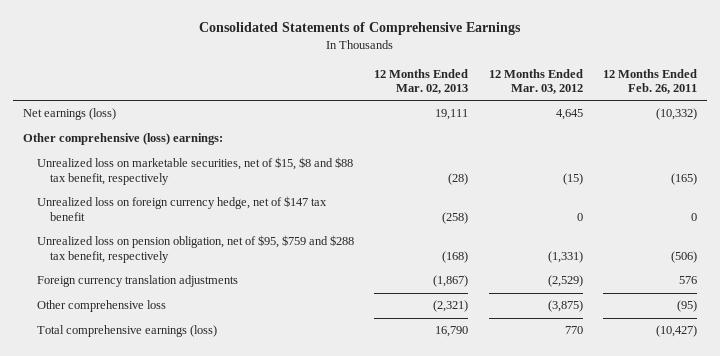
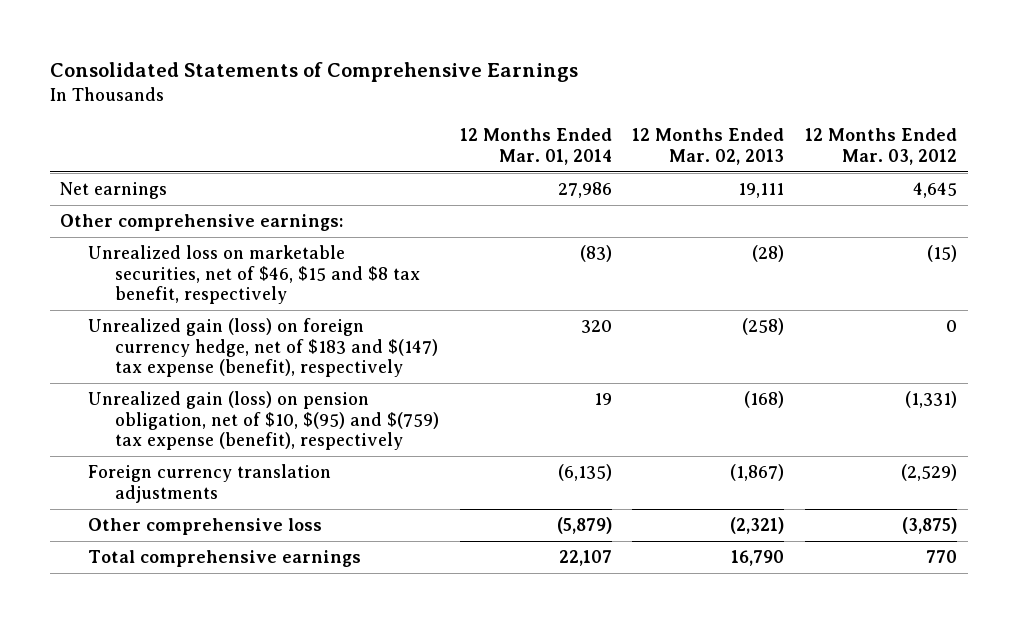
- | 12 Months Ended Mar. 02, 2013 | 12 Months Ended Mar. 03, 2012 | 12 Months Ended Feb. 26, 2011
+ | 12 Months Ended Mar. 01, 2014 | 12 Months Ended Mar. 02, 2013 | 12 Months Ended Mar. 03, 2012
- Net earnings (loss) | 19,111 | 4,645 | (10,332)
- Other comprehensive (loss) earnings:
- Unrealized loss on marketable securities, net of $15, $8 and $88 tax benefit, respectively | (28) | (15) | (165)
- Unrealized loss on foreign currency hedge, net of $147 tax benefit | (258) | 0 | 0
- Unrealized loss on pension obligation, net of $95, $759 and $288 tax benefit, respectively | (168) | (1,331) | (506)
+ Net earnings | 27,986 | 19,111 | 4,645
+ Other comprehensive earnings:
+ Unrealized loss on marketable securities, net of $46, $15 and $8 tax benefit, respectively | (83) | (28) | (15)
+ Unrealized gain (loss) on foreign currency hedge, net of $183 and $(147) tax expense (benefit), respectively | 320 | (258) | 0
+ Unrealized gain (loss) on pension obligation, net of $10, $(95) and $(759) tax expense (benefit), respectively | 19 | (168) | (1,331)
- Total comprehensive earnings (loss) | 16,790 | 770 | (10,427)
+ Total comprehensive earnings | 22,107 | 16,790 | 770

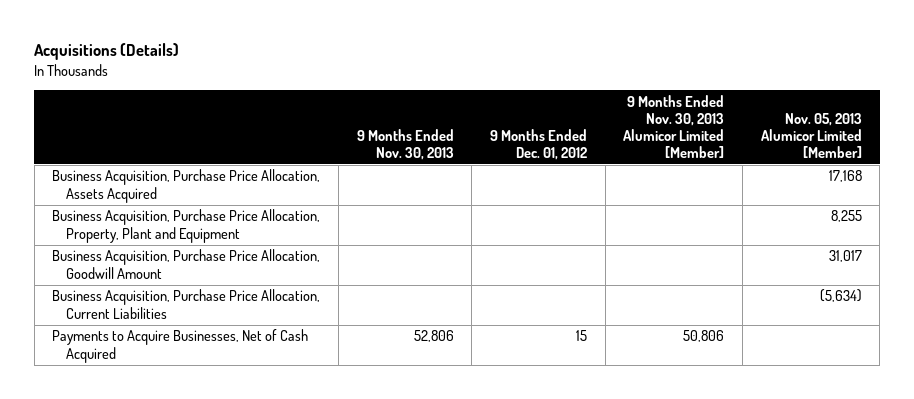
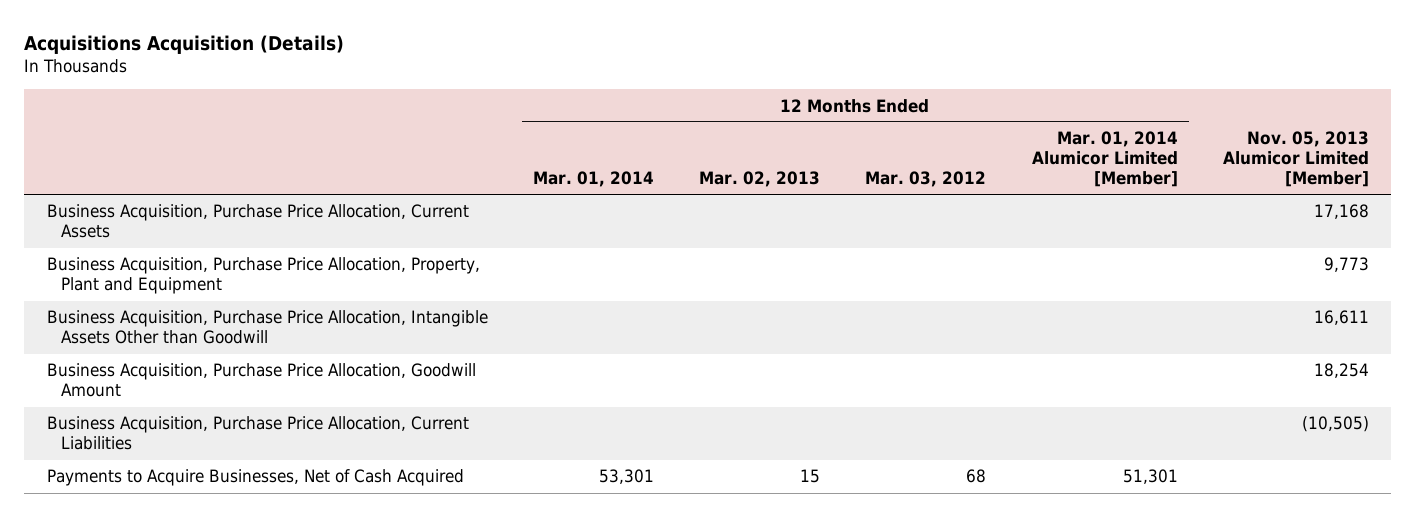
- Acquisitions (Details)
+ Acquisitions Acquisition (Details)
- | 9 Months Ended Nov. 30, 2013 | 9 Months Ended Dec. 01, 2012 | 9 Months Ended Nov. 30, 2013 Alumicor Limited [Member] | Nov. 05, 2013 Alumicor Limited [Member]
+ | 12 Months Ended Mar. 01, 2014 | 12 Months Ended Mar. 02, 2013 | 12 Months Ended Mar. 03, 2012 | 12 Months Ended Mar. 01, 2014 Alumicor Limited [Member] | Nov. 05, 2013 Alumicor Limited [Member]
- Business Acquisition, Purchase Price Allocation, Assets Acquired | | | | 17,168
- Business Acquisition, Purchase Price Allocation, Property, Plant and Equipment | | | | 8,255
- Business Acquisition, Purchase Price Allocation, Goodwill Amount | | | | 31,017
- Business Acquisition, Purchase Price Allocation, Current Liabilities | | | | (5,634)
+ Business Acquisition, Purchase Price Allocation, Current Assets | | | | | 17,168
+ Business Acquisition, Purchase Price Allocation, Property, Plant and Equipment | | | | | 9,773
+ Business Acquisition, Purchase Price Allocation, Intangible Assets Other than Goodwill | | | | | 16,611
+ Business Acquisition, Purchase Price Allocation, Goodwill Amount | | | | | 18,254
+ Business Acquisition, Purchase Price Allocation, Current Liabilities | | | | | (10,505)

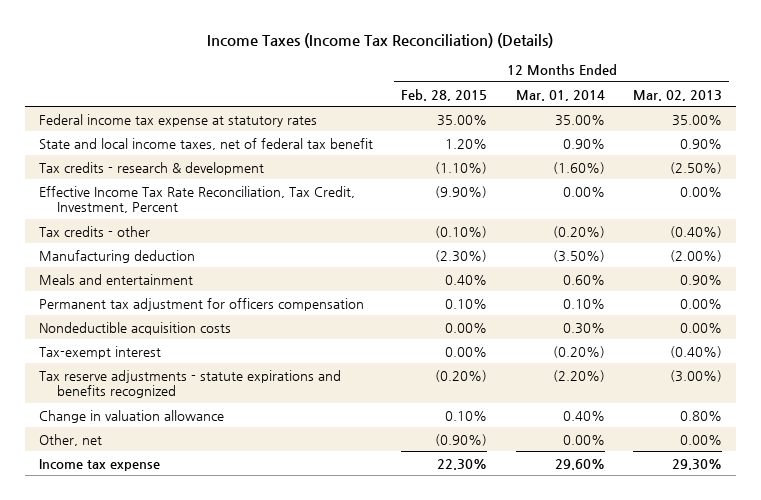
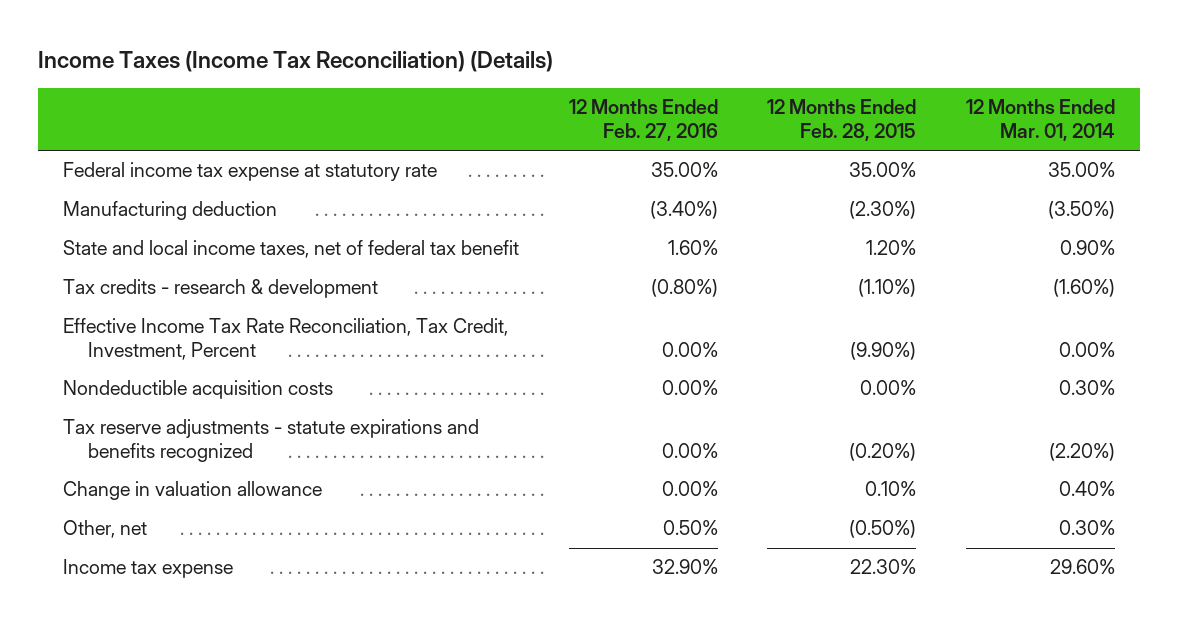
- | 12 Months Ended Feb. 28, 2015 | 12 Months Ended Mar. 01, 2014 | 12 Months Ended Mar. 02, 2013
+ | 12 Months Ended Feb. 27, 2016 | 12 Months Ended Feb. 28, 2015 | 12 Months Ended Mar. 01, 2014
- Federal income tax expense at statutory rates | 35.00% | 35.00% | 35.00%
+ Federal income tax expense at statutory rate | 35.00% | 35.00% | 35.00%
moved up: Manufacturing deduction | (3.40%) | (2.30%) | (3.50%)
- Tax credits - other | (0.10%) | (0.20%) | (0.40%)
- Meals and entertainment | 0.40% | 0.60% | 0.90%
- Permanent tax adjustment for officers compensation | 0.10% | 0.10% | 0.00%
- Tax-exempt interest | 0.00% | (0.20%) | (0.40%)
- Other, net | (0.90%) | 0.00% | 0.00%
+ Other, net | 0.50% | (0.50%) | 0.30%

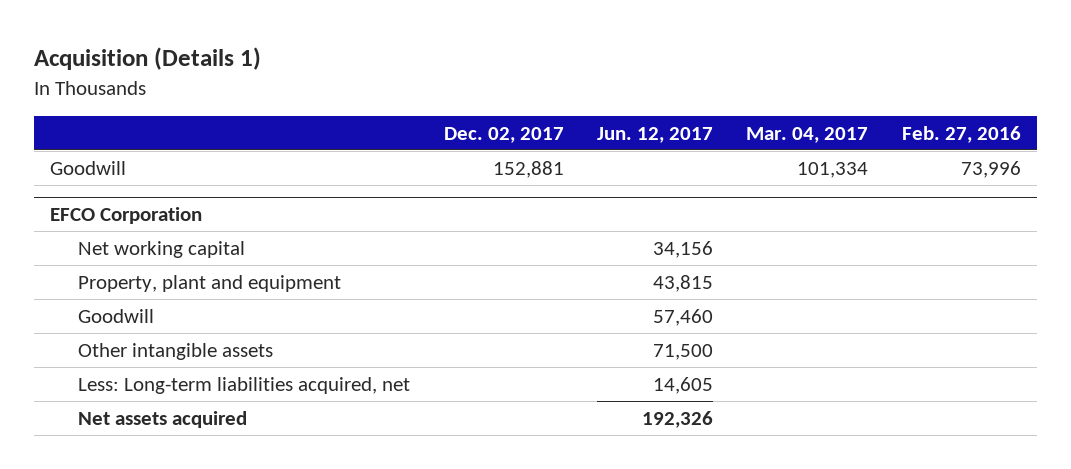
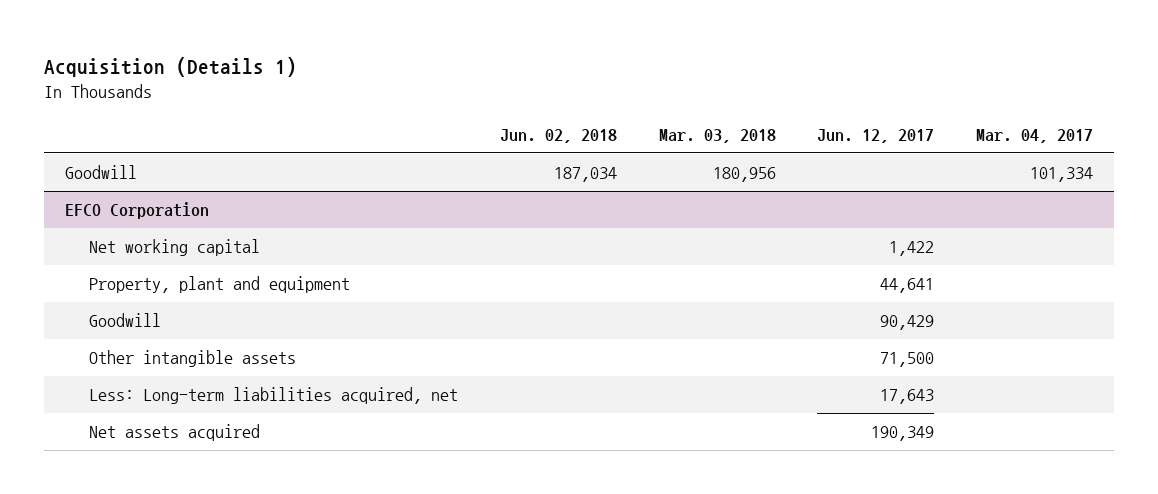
- | Dec. 02, 2017 | Jun. 12, 2017 | Mar. 04, 2017 | Feb. 27, 2016
+ | Jun. 02, 2018 | Mar. 03, 2018 | Jun. 12, 2017 | Mar. 04, 2017
@ EFCO Corporation
- Net working capital | | 34,156 | |
- Property, plant and equipment | | 43,815 | |
- Goodwill | | 57,460 | |
+ Net working capital | | | 1,422 |
+ Property, plant and equipment | | | 44,641 |
+ Goodwill | | | 90,429 |
- Less: Long-term liabilities acquired, net | | 14,605 | |
- Net assets acquired | | 192,326 | |
+ Less: Long-term liabilities acquired, net | | | 17,643 |
+ Net assets acquired | | | 190,349 |

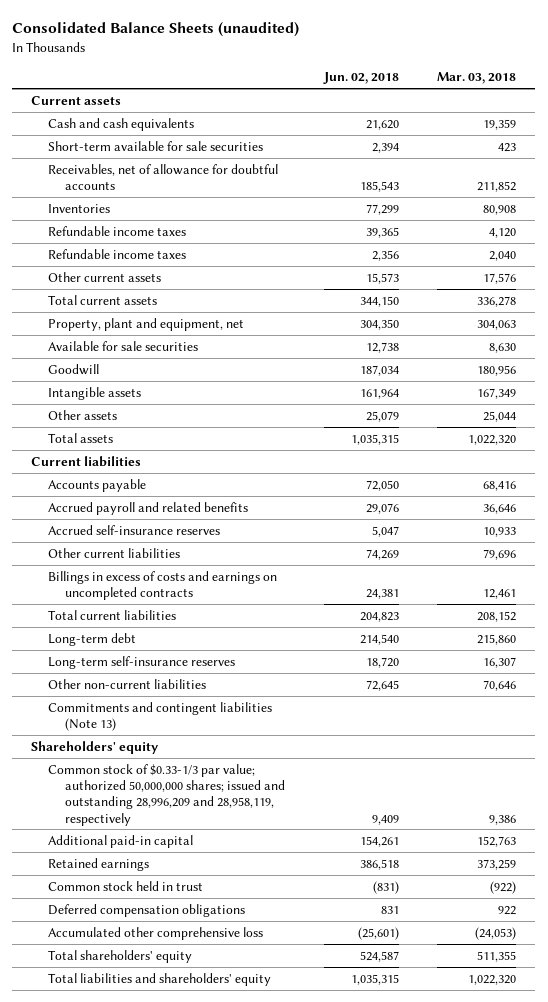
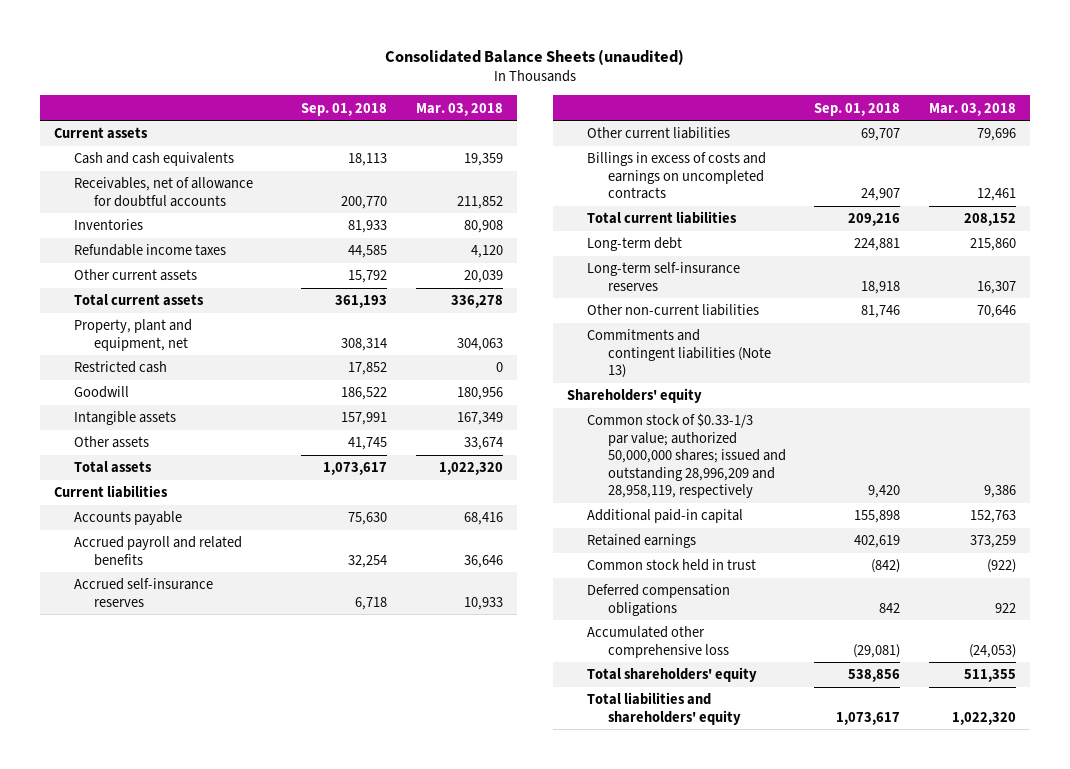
- | Jun. 02, 2018 | Mar. 03, 2018
+ | Sep. 01, 2018 | Mar. 03, 2018
- Short-term available for sale securities | 2,394 | 423
- Refundable income taxes | 2,356 | 2,040
- Other current assets | 15,573 | 17,576
+ Other current assets | 15,792 | 20,039
- Available for sale securities | 12,738 | 8,630
+ Restricted cash | 17,852 | 0
- Other assets | 25,079 | 25,044
+ Other assets | 41,745 | 33,674

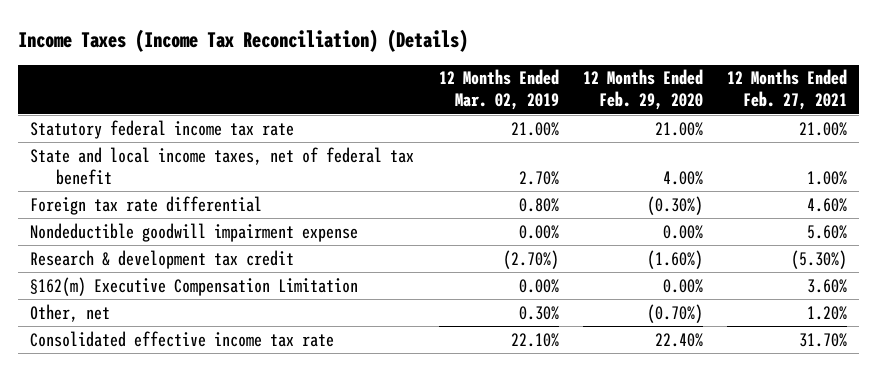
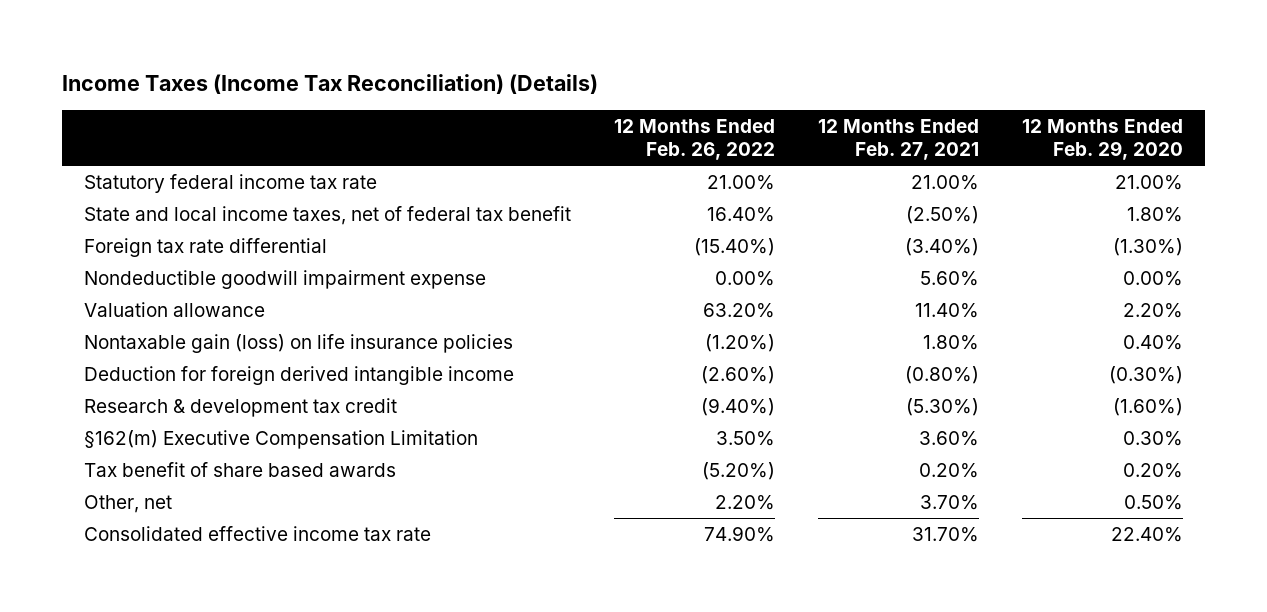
- | 12 Months Ended Mar. 02, 2019 | 12 Months Ended Feb. 29, 2020 | 12 Months Ended Feb. 27, 2021
+ | 12 Months Ended Feb. 26, 2022 | 12 Months Ended Feb. 27, 2021 | 12 Months Ended Feb. 29, 2020
- State and local income taxes, net of federal tax benefit | 2.70% | 4.00% | 1.00%
- Foreign tax rate differential | 0.80% | (0.30%) | 4.60%
+ State and local income taxes, net of federal tax benefit | 16.40% | (2.50%) | 1.80%
+ Foreign tax rate differential | (15.40%) | (3.40%) | (1.30%)
+ Valuation allowance | 63.20% | 11.40% | 2.20%
+ Nontaxable gain (loss) on life insurance policies | (1.20%) | 1.80% | 0.40%
+ Deduction for foreign derived intangible income | (2.60%) | (0.80%) | (0.30%)
- §162(m) Executive Compensation Limitation | 0.00% | 0.00% | 3.60%
- Other, net | 0.30% | (0.70%) | 1.20%
+ §162(m) Executive Compensation Limitation | 3.50% | 3.60% | 0.30%
+ Tax benefit of share based awards | (5.20%) | 0.20% | 0.20%
+ Other, net | 2.20% | 3.70% | 0.50%

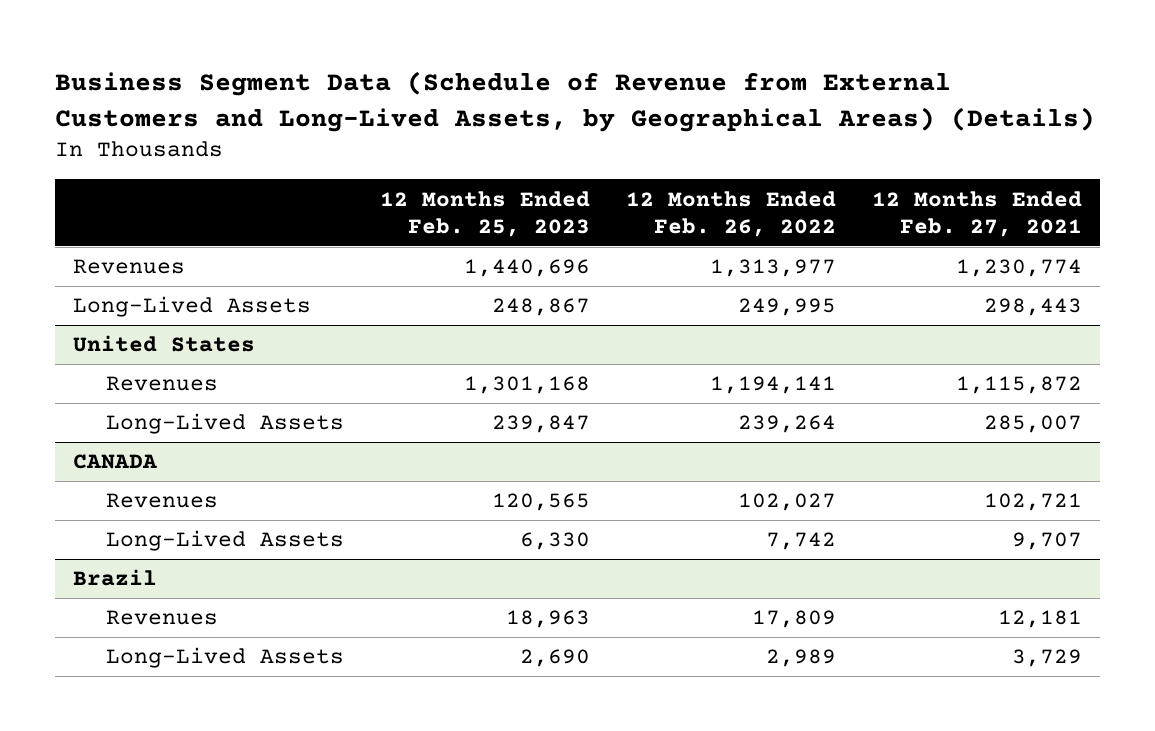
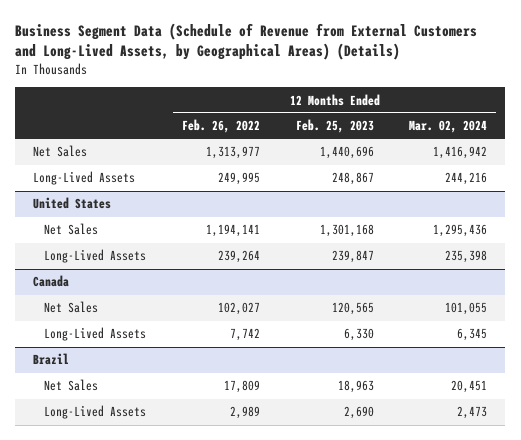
- | 12 Months Ended Feb. 25, 2023 | 12 Months Ended Feb. 26, 2022 | 12 Months Ended Feb. 27, 2021
+ | 12 Months Ended Feb. 26, 2022 | 12 Months Ended Feb. 25, 2023 | 12 Months Ended Mar. 02, 2024
- Revenues | 1,440,696 | 1,313,977 | 1,230,774
+ Net Sales | 1,313,977 | 1,440,696 | 1,416,942
@ United States
- Revenues | 1,301,168 | 1,194,141 | 1,115,872
+ Net Sales | 1,194,141 | 1,301,168 | 1,295,436
- CANADA
- Revenues | 120,565 | 102,027 | 102,721
+ Canada
+ Net Sales | 102,027 | 120,565 | 101,055
@ Brazil
- Revenues | 18,963 | 17,809 | 12,181
+ Net Sales | 17,809 | 18,963 | 20,451

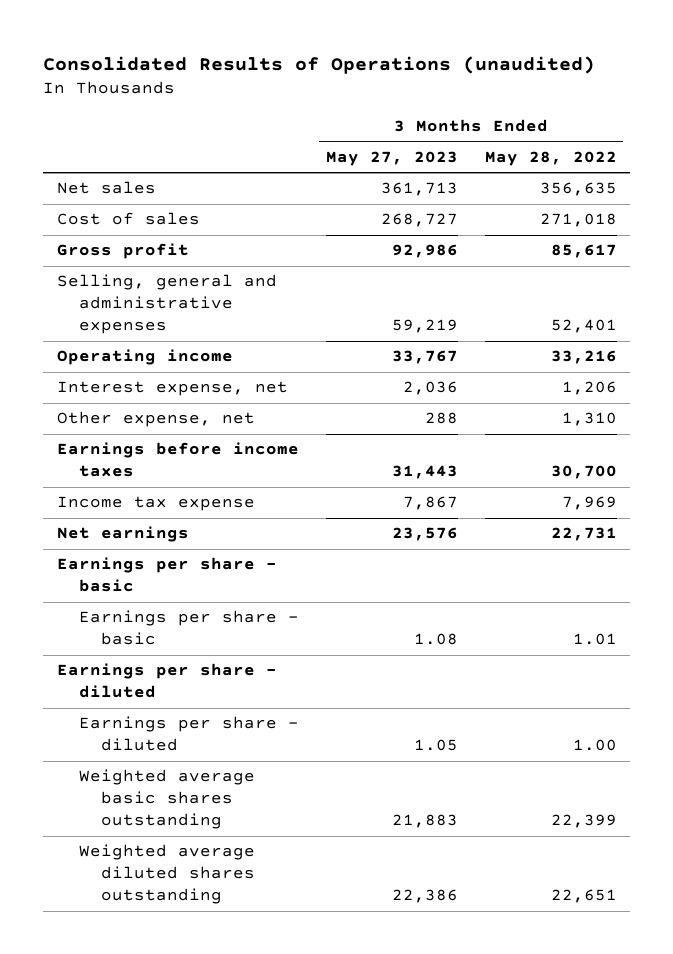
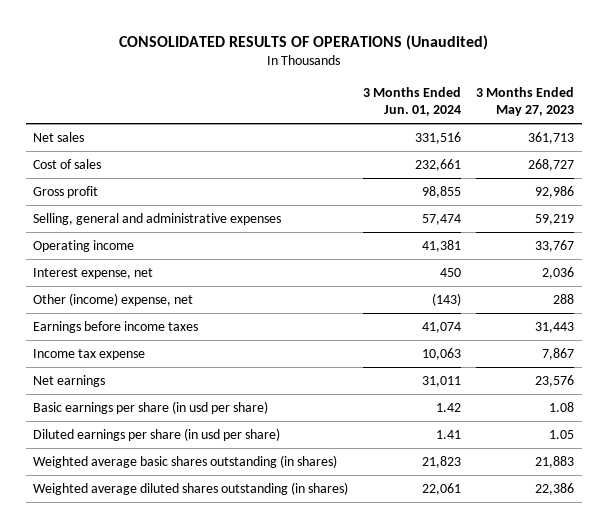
- Consolidated Results of Operations (unaudited)
+ CONSOLIDATED RESULTS OF OPERATIONS (Unaudited)
- | 3 Months Ended May 27, 2023 | 3 Months Ended May 28, 2022
+ | 3 Months Ended Jun. 01, 2024 | 3 Months Ended May 27, 2023
- Other expense, net | 288 | 1,310
+ Other (income) expense, net | (143) | 288
- Earnings per share - basic
- Earnings per share - basic | 1.08 | 1.01
- Earnings per share - diluted
- Earnings per share - diluted | 1.05 | 1.00
- Weighted average basic shares outstanding | 21,883 | 22,399
- Weighted average diluted shares outstanding | 22,386 | 22,651
+ Basic earnings per share (in usd per share) | 1.42 | 1.08
+ Diluted earnings per share (in usd per share) | 1.41 | 1.05
+ Weighted average basic shares outstanding (in shares) | 21,823 | 21,883
+ Weighted average diluted shares outstanding (in shares) | 22,061 | 22,386

